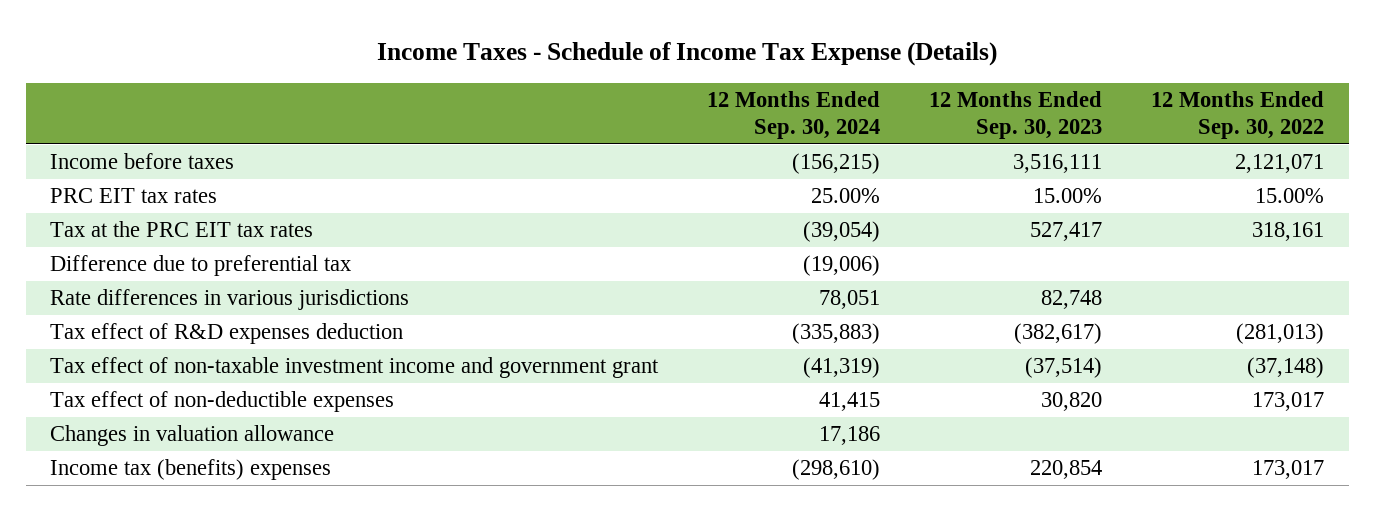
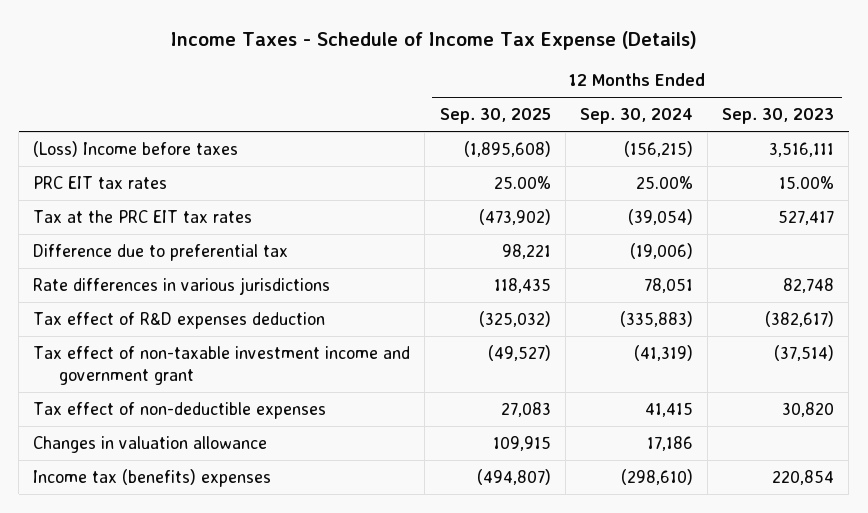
- | 12 Months Ended Sep. 30, 2024 | 12 Months Ended Sep. 30, 2023 | 12 Months Ended Sep. 30, 2022
+ | 12 Months Ended Sep. 30, 2025 | 12 Months Ended Sep. 30, 2024 | 12 Months Ended Sep. 30, 2023
- Income before taxes | (156,215) | 3,516,111 | 2,121,071
+ (Loss) Income before taxes | (1,895,608) | (156,215) | 3,516,111

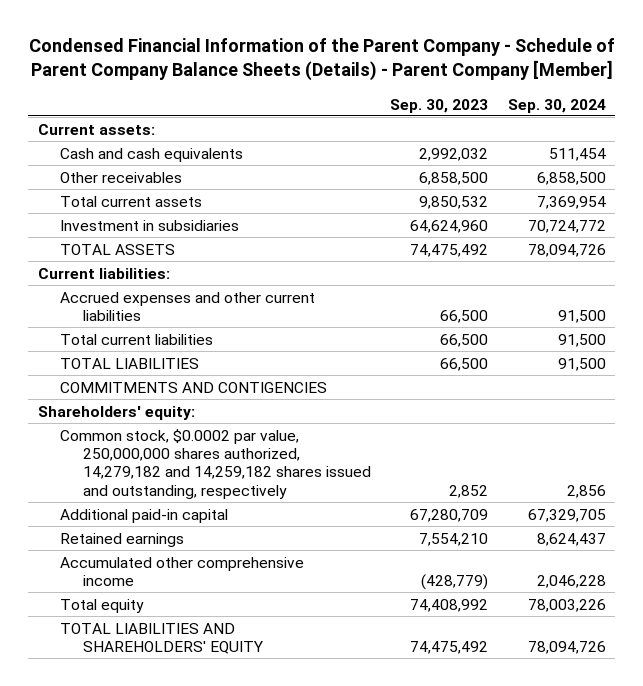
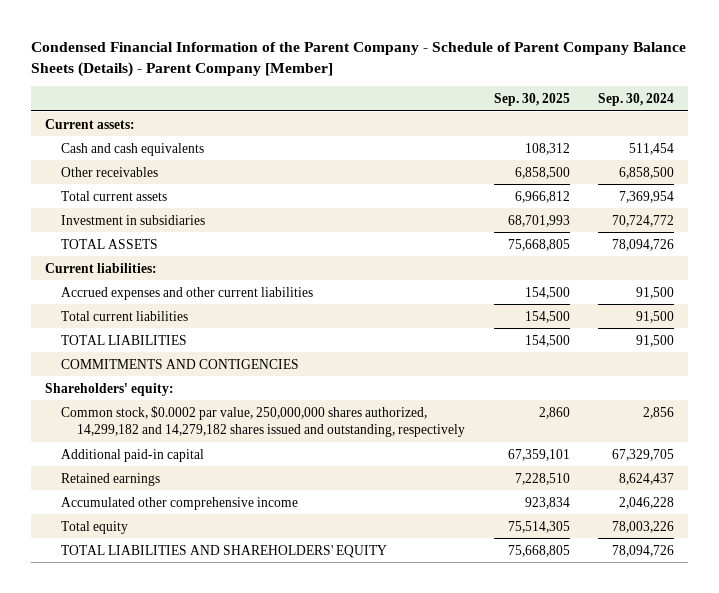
- | Sep. 30, 2023 | Sep. 30, 2024
+ | Sep. 30, 2025 | Sep. 30, 2024
- Common stock, $0.0002 par value, 250,000,000 shares authorized, 14,279,182 and 14,259,182 shares issued and outstanding, respectively | 2,852 | 2,856
+ Common stock, $0.0002 par value, 250,000,000 shares authorized, 14,299,182 and 14,279,182 shares issued and outstanding, respectively | 2,860 | 2,856

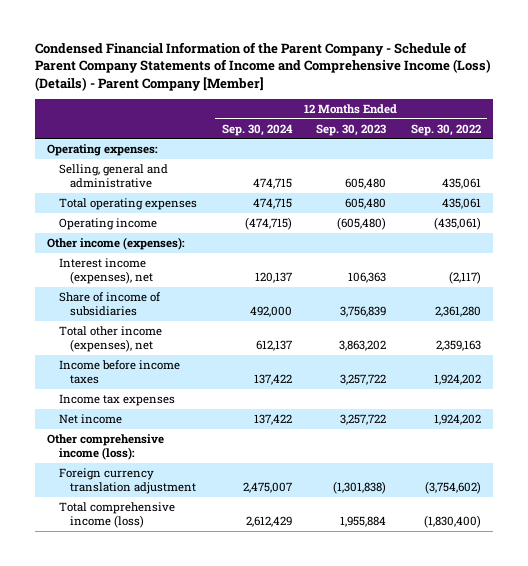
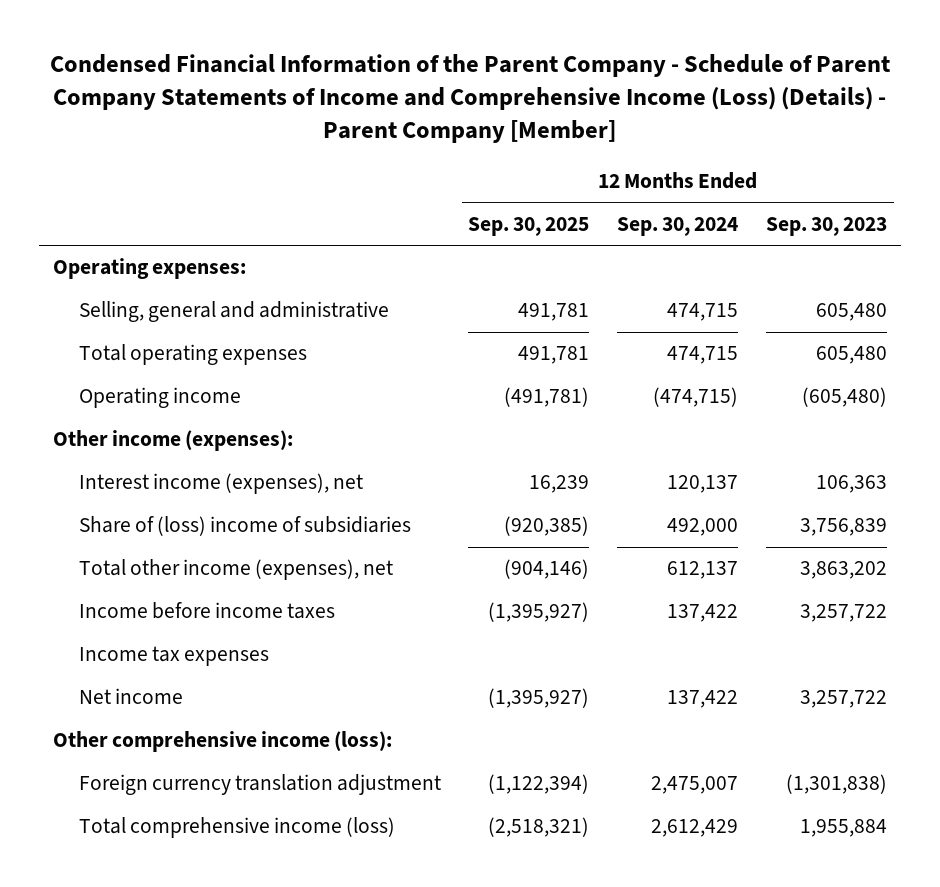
- | 12 Months Ended Sep. 30, 2024 | 12 Months Ended Sep. 30, 2023 | 12 Months Ended Sep. 30, 2022
+ | 12 Months Ended Sep. 30, 2025 | 12 Months Ended Sep. 30, 2024 | 12 Months Ended Sep. 30, 2023
- Share of income of subsidiaries | 492,000 | 3,756,839 | 2,361,280
+ Share of (loss) income of subsidiaries | (920,385) | 492,000 | 3,756,839

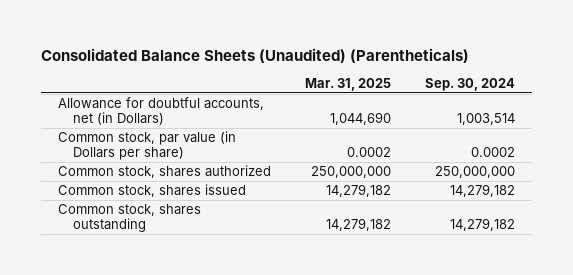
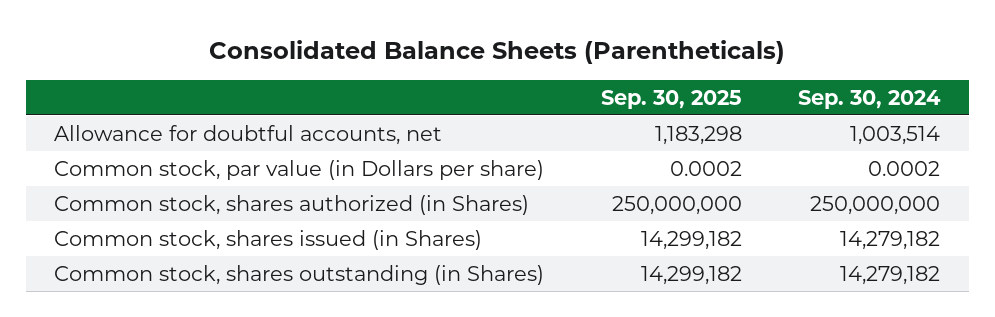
- Consolidated Balance Sheets (Unaudited) (Parentheticals)
+ Consolidated Balance Sheets (Parentheticals)
- | Mar. 31, 2025 | Sep. 30, 2024
+ | Sep. 30, 2025 | Sep. 30, 2024
- Allowance for doubtful accounts, net (in Dollars) | 1,044,690 | 1,003,514
+ Allowance for doubtful accounts, net | 1,183,298 | 1,003,514
- Common stock, shares authorized | 250,000,000 | 250,000,000
- Common stock, shares issued | 14,279,182 | 14,279,182
- Common stock, shares outstanding | 14,279,182 | 14,279,182
+ Common stock, shares authorized (in Shares) | 250,000,000 | 250,000,000
+ Common stock, shares issued (in Shares) | 14,299,182 | 14,279,182
+ Common stock, shares outstanding (in Shares) | 14,299,182 | 14,279,182

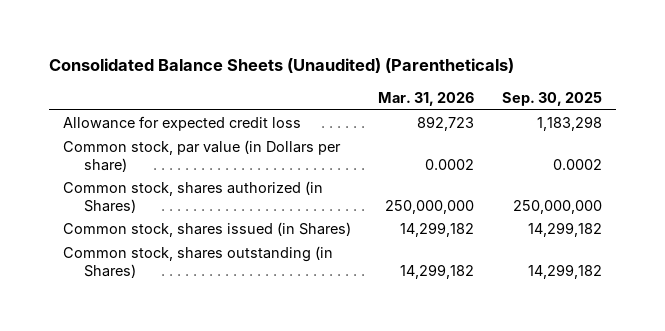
- Consolidated Balance Sheets (Parentheticals)
+ Consolidated Balance Sheets (Unaudited) (Parentheticals)
- | Sep. 30, 2025 | Sep. 30, 2024
+ | Mar. 31, 2026 | Sep. 30, 2025
- Allowance for doubtful accounts, net | 1,183,298 | 1,003,514
+ Allowance for expected credit loss | 892,723 | 1,183,298

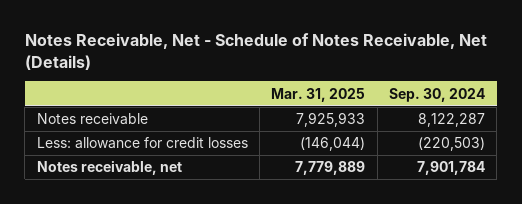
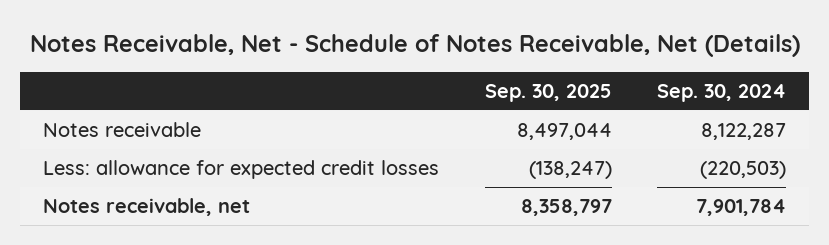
- | Mar. 31, 2025 | Sep. 30, 2024
+ | Sep. 30, 2025 | Sep. 30, 2024
- Less: allowance for credit losses | (146,044) | (220,503)
+ Less: allowance for expected credit losses | (138,247) | (220,503)

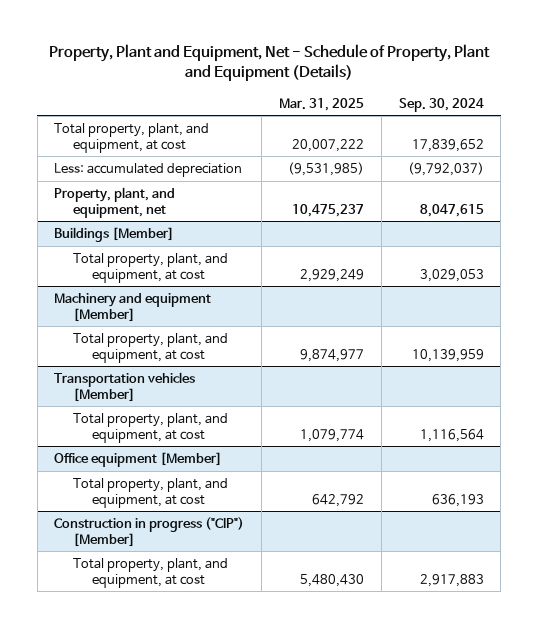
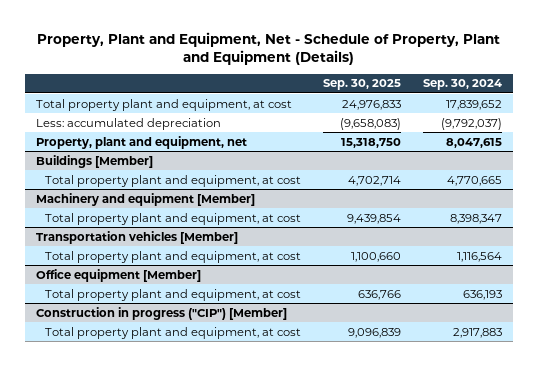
- | Mar. 31, 2025 | Sep. 30, 2024
+ | Sep. 30, 2025 | Sep. 30, 2024
- Total property, plant, and equipment, at cost | 20,007,222 | 17,839,652
+ Total property plant and equipment, at cost | 24,976,833 | 17,839,652
- Property, plant, and equipment, net | 10,475,237 | 8,047,615
+ Property, plant and equipment, net | 15,318,750 | 8,047,615
@ Buildings [Member]
- Total property, plant, and equipment, at cost | 2,929,249 | 3,029,053
+ Total property plant and equipment, at cost | 4,702,714 | 4,770,665
@ Machinery and equipment [Member]
- Total property, plant, and equipment, at cost | 9,874,977 | 10,139,959
+ Total property plant and equipment, at cost | 9,439,854 | 8,398,347
@ Transportation vehicles [Member]
- Total property, plant, and equipment, at cost | 1,079,774 | 1,116,564
+ Total property plant and equipment, at cost | 1,100,660 | 1,116,564
@ Office equipment [Member]
- Total property, plant, and equipment, at cost | 642,792 | 636,193
+ Total property plant and equipment, at cost | 636,766 | 636,193
@ Construction in progress ("CIP") [Member]
- Total property, plant, and equipment, at cost | 5,480,430 | 2,917,883
+ Total property plant and equipment, at cost | 9,096,839 | 2,917,883

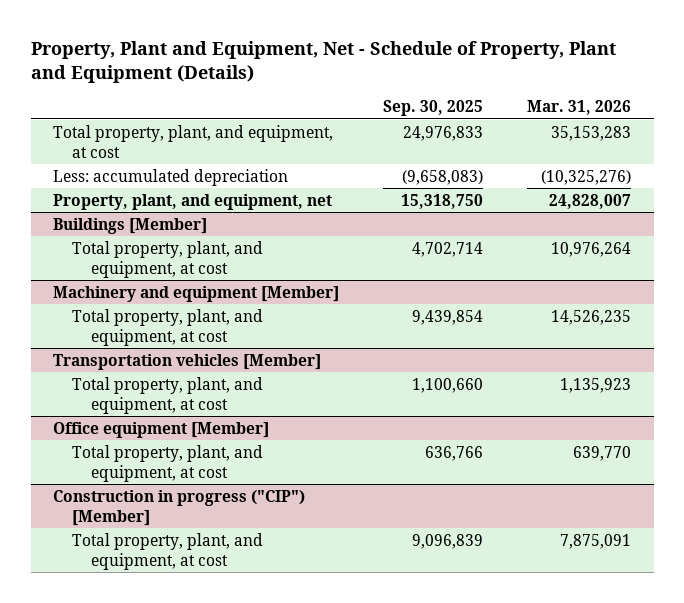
- | Sep. 30, 2025 | Sep. 30, 2024
+ | Sep. 30, 2025 | Mar. 31, 2026
- Total property plant and equipment, at cost | 24,976,833 | 17,839,652
+ Total property, plant, and equipment, at cost | 24,976,833 | 35,153,283
- Property, plant and equipment, net | 15,318,750 | 8,047,615
+ Property, plant, and equipment, net | 15,318,750 | 24,828,007
@ Buildings [Member]
- Total property plant and equipment, at cost | 4,702,714 | 4,770,665
+ Total property, plant, and equipment, at cost | 4,702,714 | 10,976,264
@ Machinery and equipment [Member]
- Total property plant and equipment, at cost | 9,439,854 | 8,398,347
+ Total property, plant, and equipment, at cost | 9,439,854 | 14,526,235
@ Transportation vehicles [Member]
- Total property plant and equipment, at cost | 1,100,660 | 1,116,564
+ Total property, plant, and equipment, at cost | 1,100,660 | 1,135,923
@ Office equipment [Member]
- Total property plant and equipment, at cost | 636,766 | 636,193
+ Total property, plant, and equipment, at cost | 636,766 | 639,770
@ Construction in progress ("CIP") [Member]
- Total property plant and equipment, at cost | 9,096,839 | 2,917,883
+ Total property, plant, and equipment, at cost | 9,096,839 | 7,875,091

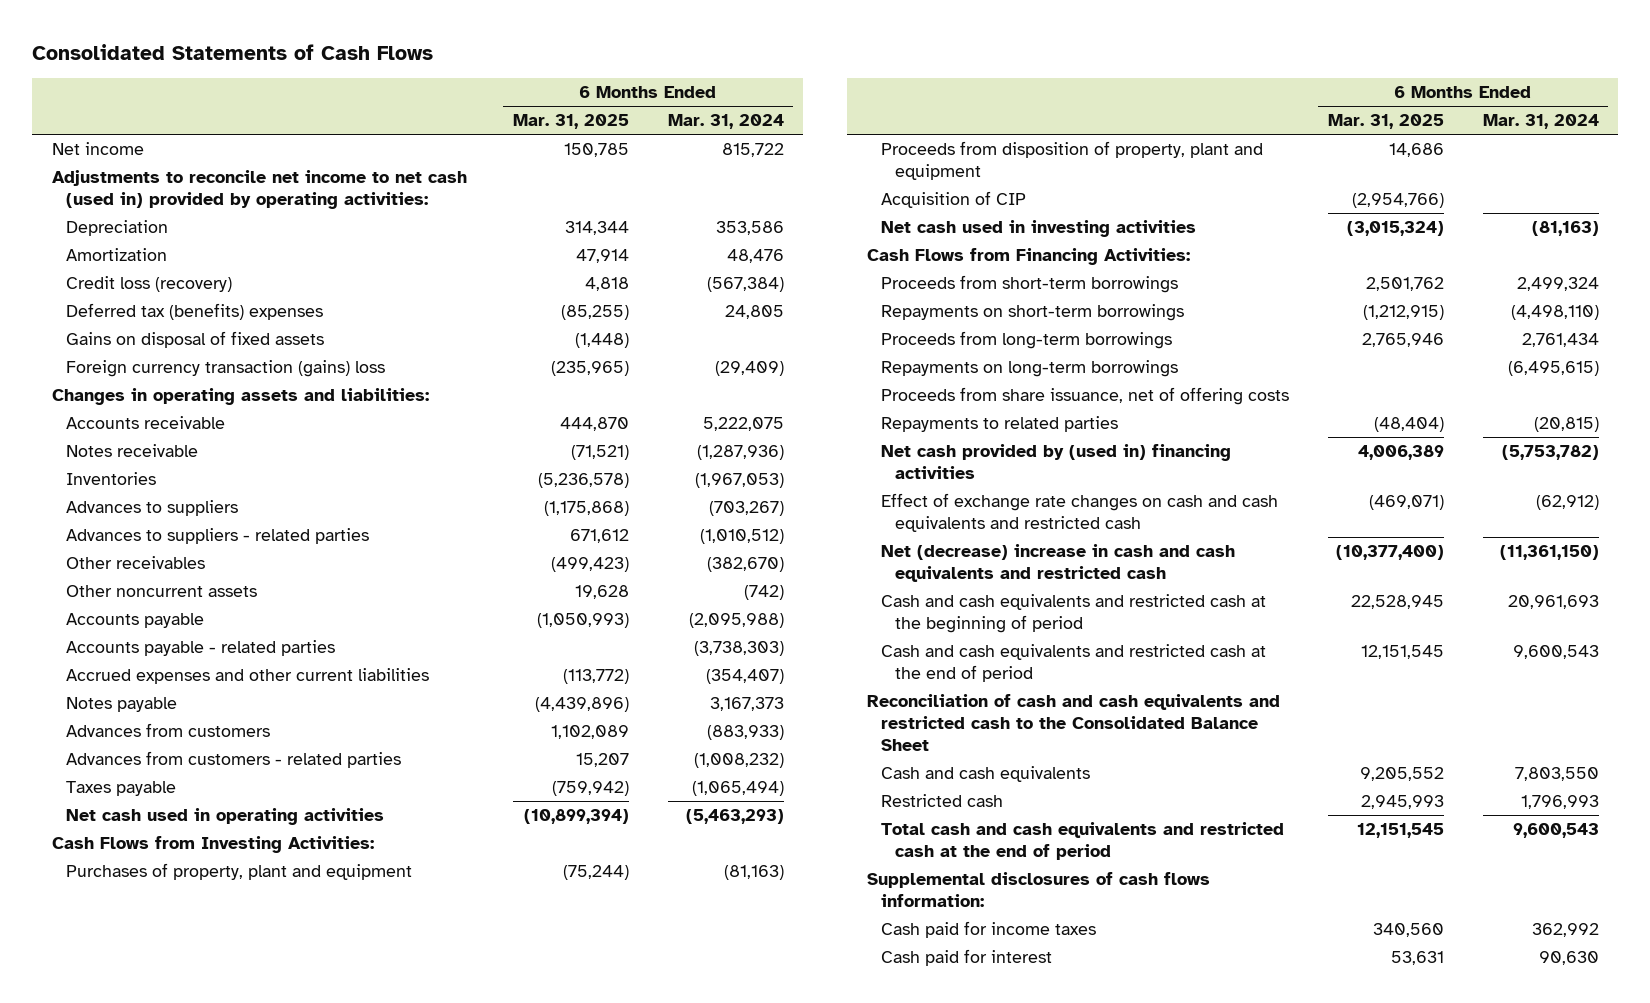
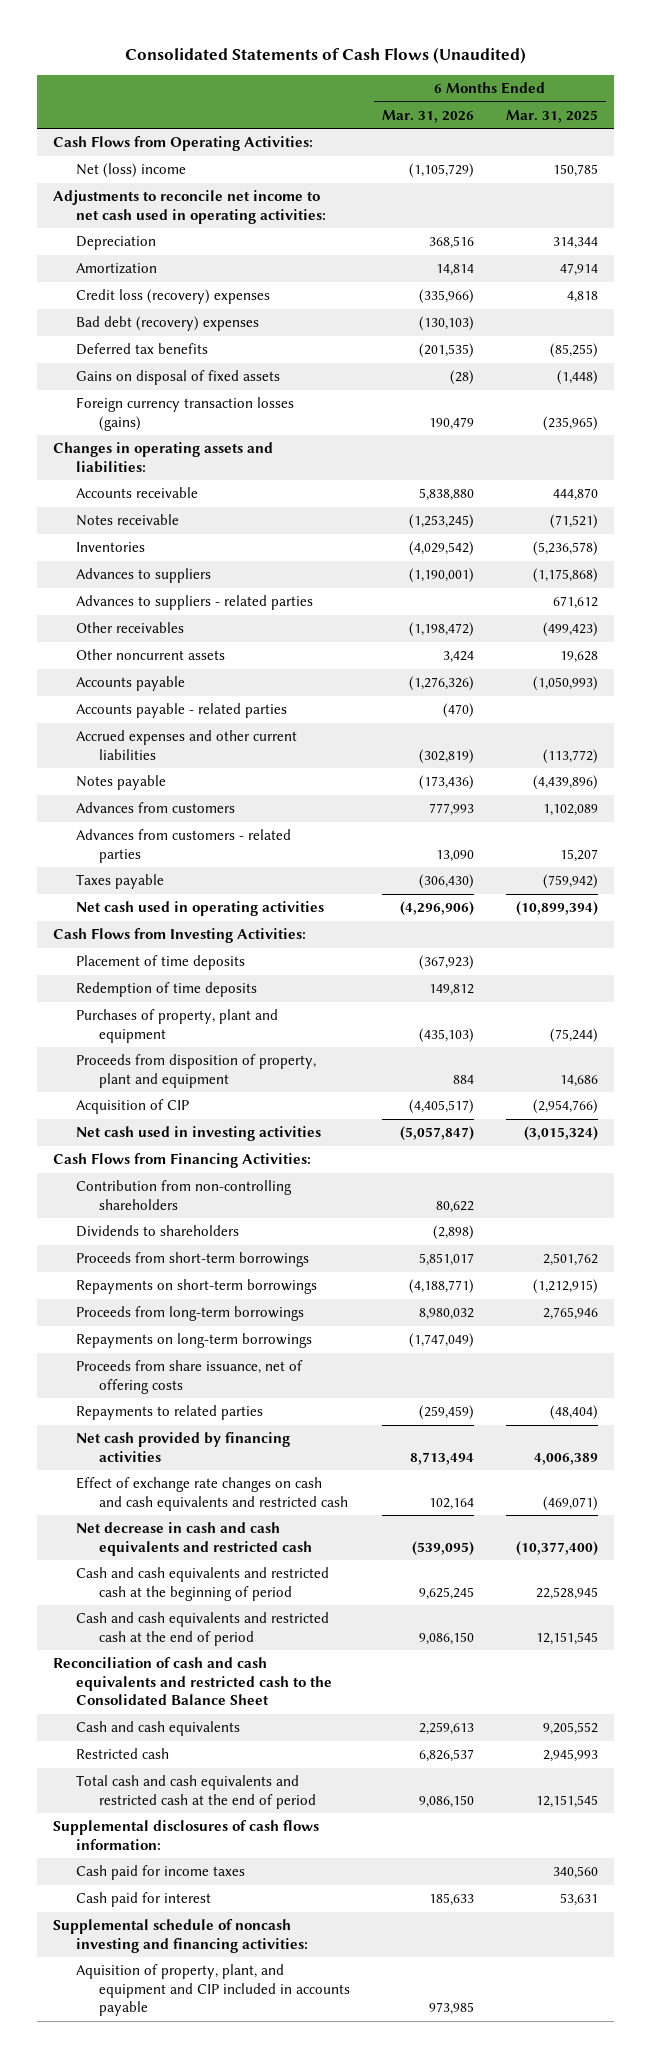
- Consolidated Statements of Cash Flows
+ Consolidated Statements of Cash Flows (Unaudited)
- | 6 Months Ended Mar. 31, 2025 | 6 Months Ended Mar. 31, 2024
+ | 6 Months Ended Mar. 31, 2026 | 6 Months Ended Mar. 31, 2025
- Net income | 150,785 | 815,722
- Adjustments to reconcile net income to net cash (used in) provided by operating activities:
+ Cash Flows from Operating Activities:
+ Net (loss) income | (1,105,729) | 150,785
+ Adjustments to reconcile net income to net cash used in operating activities:
- Credit loss (recovery) | 4,818 | (567,384)
- Deferred tax (benefits) expenses | (85,255) | 24,805
+ Credit loss (recovery) expenses | (335,966) | 4,818
+ Bad debt (recovery) expenses | (130,103) |
+ Deferred tax benefits | (201,535) | (85,255)
- Foreign currency transaction (gains) loss | (235,965) | (29,409)
+ Foreign currency transaction losses (gains) | 190,479 | (235,965)
+ Placement of time deposits | (367,923) |
+ Redemption of time deposits | 149,812 |
+ Contribution from non-controlling shareholders | 80,622 |
+ Dividends to shareholders | (2,898) |
- Net cash provided by (used in) financing activities | 4,006,389 | (5,753,782)
+ Net cash provided by financing activities | 8,713,494 | 4,006,389
- Net (decrease) increase in cash and cash equivalents and restricted cash | (10,377,400) | (11,361,150)
+ Net decrease in cash and cash equivalents and restricted cash | (539,095) | (10,377,400)
+ Supplemental schedule of noncash investing and financing activities:
+ Aquisition of property, plant, and equipment and CIP included in accounts payable | 973,985 |

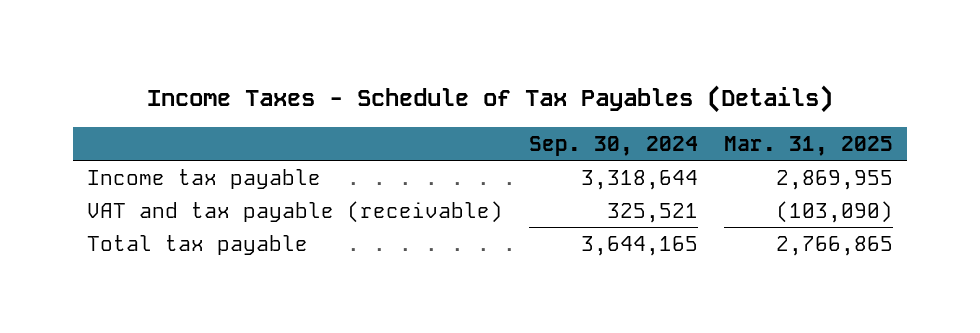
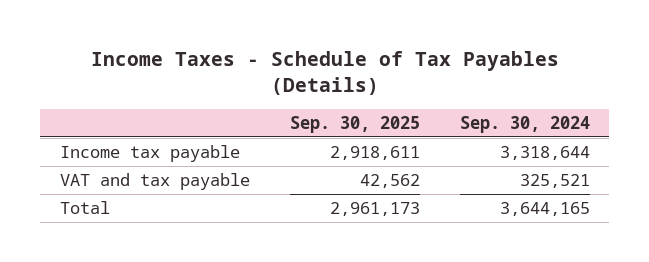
- | Sep. 30, 2024 | Mar. 31, 2025
+ | Sep. 30, 2025 | Sep. 30, 2024
- VAT and tax payable (receivable) | 325,521 | (103,090)
- Total tax payable | 3,644,165 | 2,766,865
+ VAT and tax payable | 42,562 | 325,521
+ Total | 2,961,173 | 3,644,165

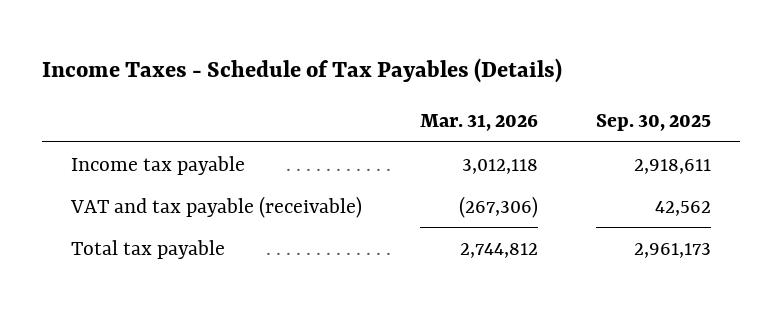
- | Sep. 30, 2025 | Sep. 30, 2024
+ | Mar. 31, 2026 | Sep. 30, 2025
- VAT and tax payable | 42,562 | 325,521
- Total | 2,961,173 | 3,644,165
+ VAT and tax payable (receivable) | (267,306) | 42,562
+ Total tax payable | 2,744,812 | 2,961,173

